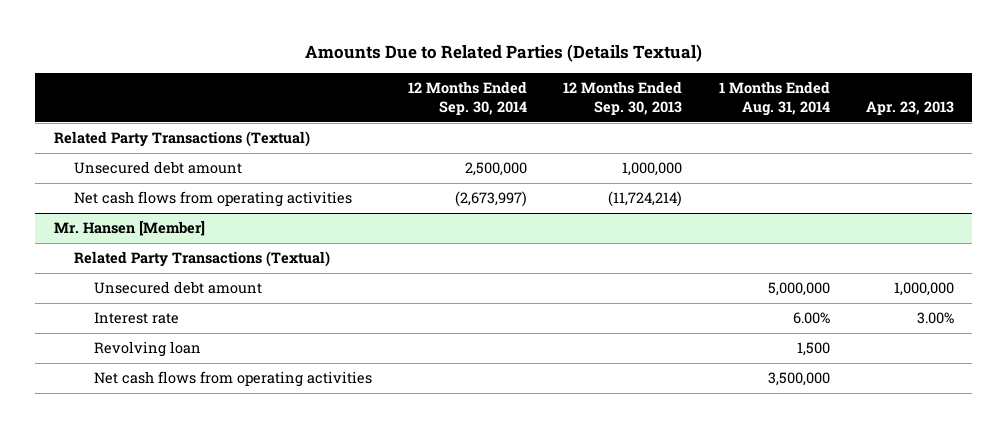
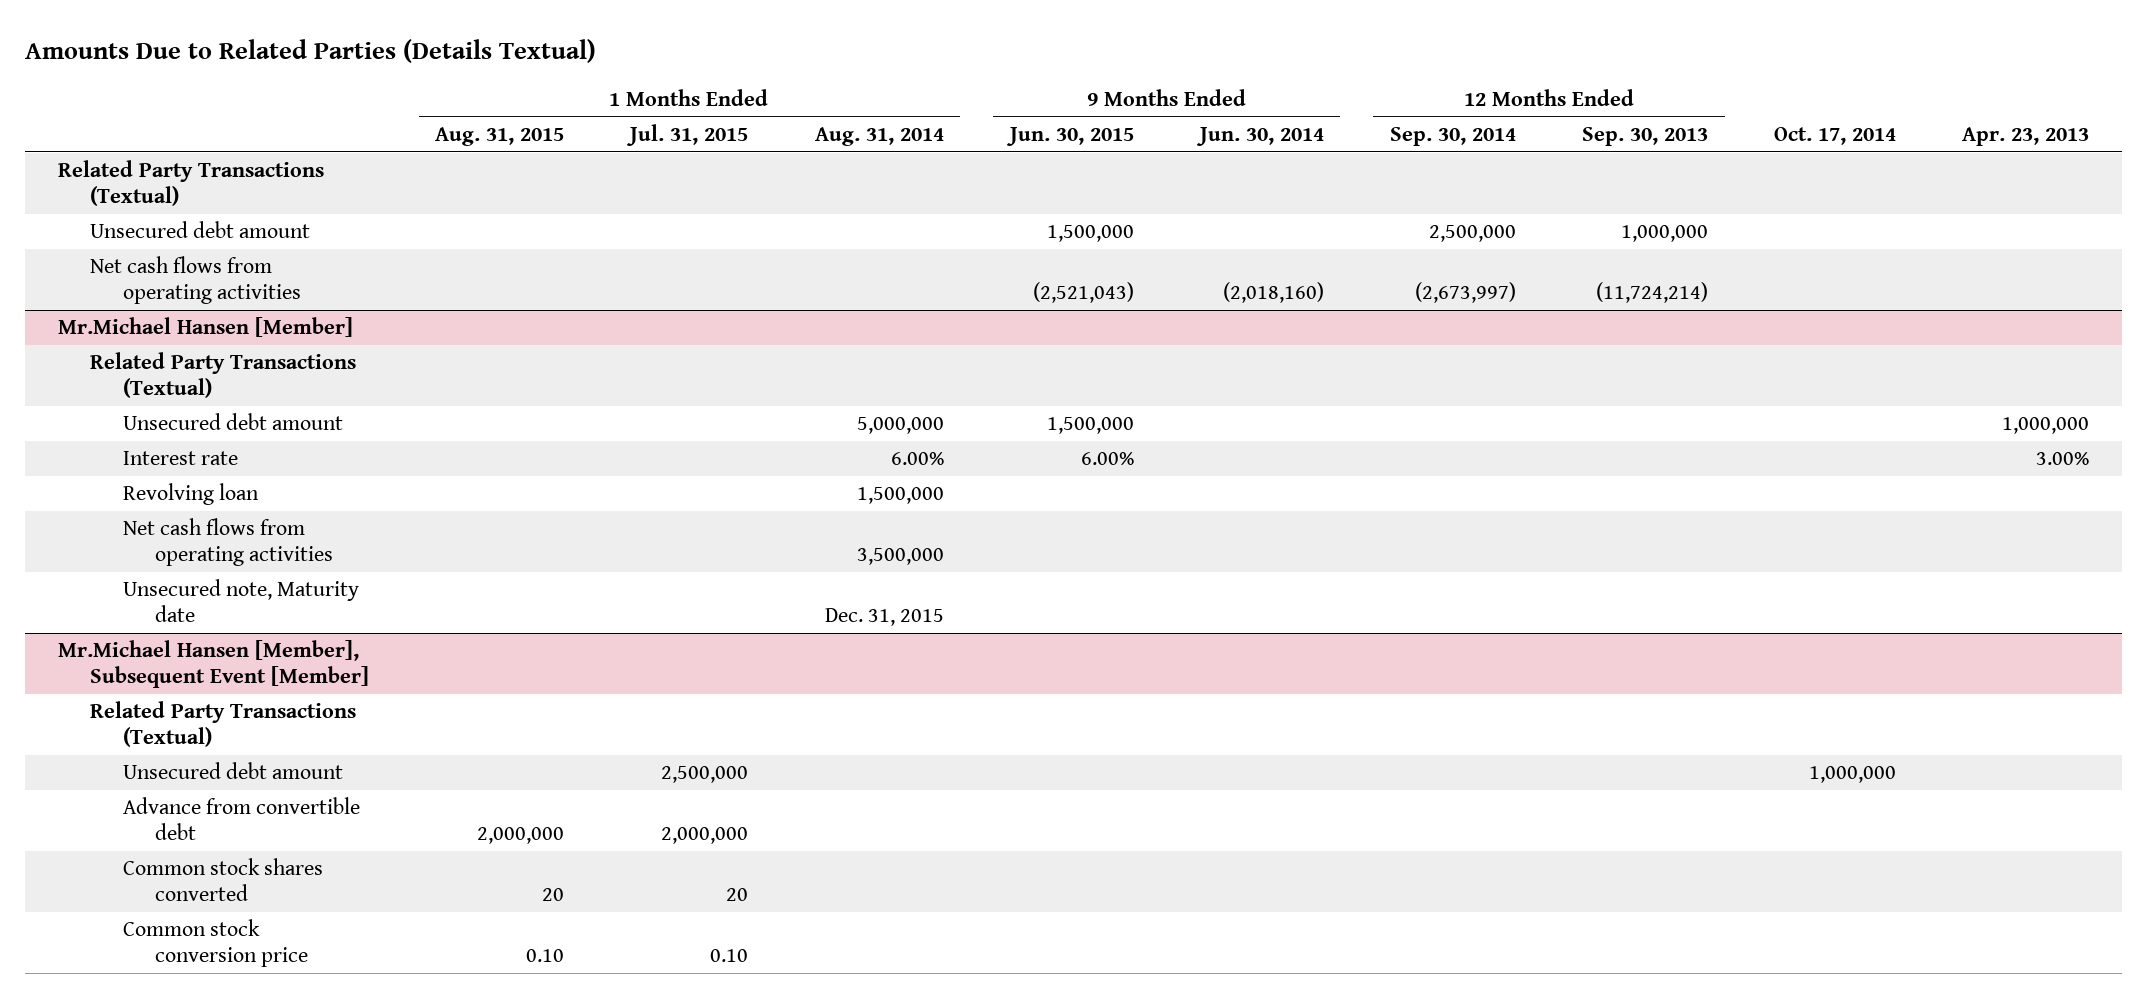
- | 12 Months Ended Sep. 30, 2014 | 12 Months Ended Sep. 30, 2013 | 1 Months Ended Aug. 31, 2014 | Apr. 23, 2013
+ | 1 Months Ended Aug. 31, 2015 | 1 Months Ended Jul. 31, 2015 | 1 Months Ended Aug. 31, 2014 | 9 Months Ended Jun. 30, 2015 | 9 Months Ended Jun. 30, 2014 | 12 Months Ended Sep. 30, 2014 | 12 Months Ended Sep. 30, 2013 | Oct. 17, 2014 | Apr. 23, 2013
- Mr. Hansen [Member]
+ Mr.Michael Hansen [Member]
- Revolving loan | | | 1,500 |
+ Revolving loan | | | 1,500,000 | | | | | |
+ Unsecured note, Maturity date | | | Dec. 31, 2015 | | | | | |
+ Mr.Michael Hansen [Member], Subsequent Event [Member]
+ Related Party Transactions (Textual)
+ Unsecured debt amount | | 2,500,000 | | | | | | 1,000,000 |
+ Advance from convertible debt | 2,000,000 | 2,000,000 | | | | | | |
+ Common stock shares converted | 20 | 20 | | | | | | |
+ Common stock conversion price | 0.10 | 0.10 | | | | | | |

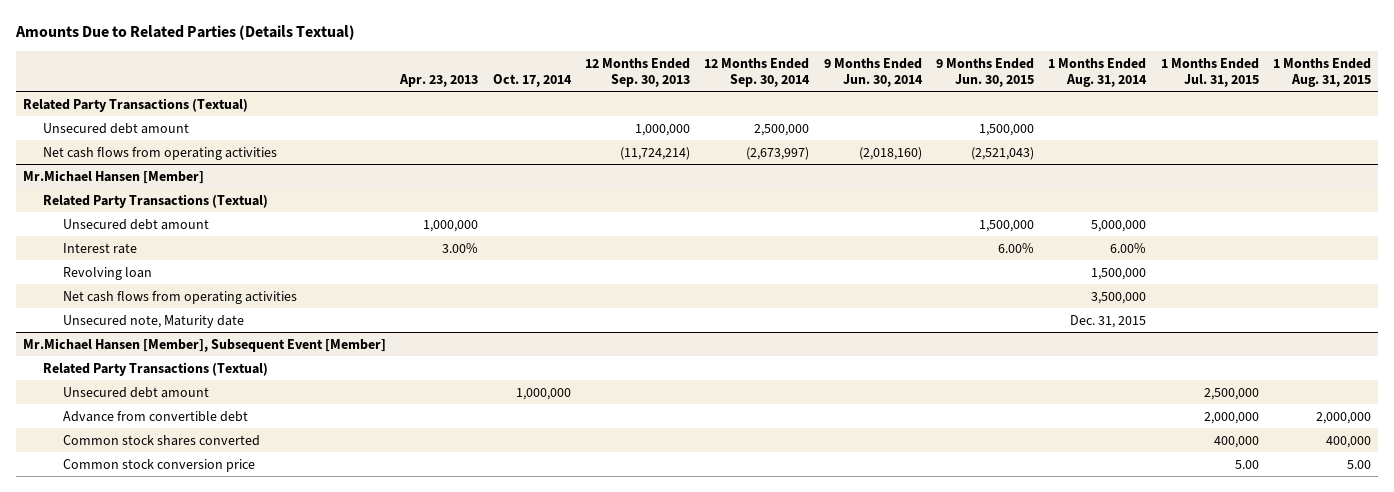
- | 1 Months Ended Aug. 31, 2015 | 1 Months Ended Jul. 31, 2015 | 1 Months Ended Aug. 31, 2014 | 9 Months Ended Jun. 30, 2015 | 9 Months Ended Jun. 30, 2014 | 12 Months Ended Sep. 30, 2014 | 12 Months Ended Sep. 30, 2013 | Oct. 17, 2014 | Apr. 23, 2013
+ | Apr. 23, 2013 | Oct. 17, 2014 | 12 Months Ended Sep. 30, 2013 | 12 Months Ended Sep. 30, 2014 | 9 Months Ended Jun. 30, 2014 | 9 Months Ended Jun. 30, 2015 | 1 Months Ended Aug. 31, 2014 | 1 Months Ended Jul. 31, 2015 | 1 Months Ended Aug. 31, 2015
@ Mr.Michael Hansen [Member], Subsequent Event [Member]
- Common stock shares converted | 20 | 20 | | | | | | |
- Common stock conversion price | 0.10 | 0.10 | | | | | | |
+ Common stock shares converted | | | | | | | | 400,000 | 400,000
+ Common stock conversion price | | | | | | | | 5.00 | 5.00

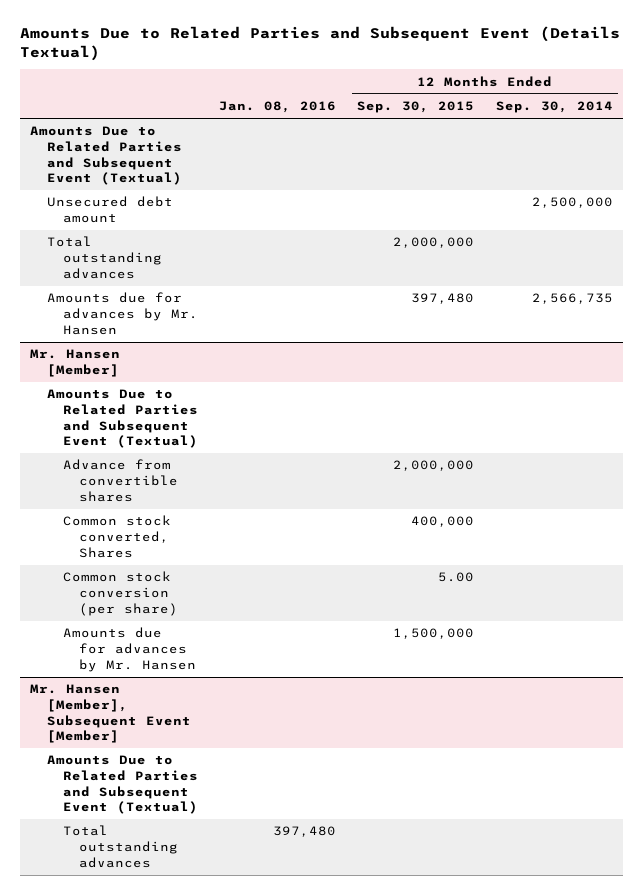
- Amounts Due to Related Parties (Details Textual)
+ Amounts Due to Related Parties and Subsequent Event (Details Textual)
- | Apr. 23, 2013 | Oct. 17, 2014 | 12 Months Ended Sep. 30, 2013 | 12 Months Ended Sep. 30, 2014 | 9 Months Ended Jun. 30, 2014 | 9 Months Ended Jun. 30, 2015 | 1 Months Ended Aug. 31, 2014 | 1 Months Ended Jul. 31, 2015 | 1 Months Ended Aug. 31, 2015
+ | Jan. 08, 2016 | 12 Months Ended Sep. 30, 2015 | 12 Months Ended Sep. 30, 2014
- Related Party Transactions (Textual)
+ Amounts Due to Related Parties and Subsequent Event (Textual)
- Net cash flows from operating activities | | | (11,724,214) | (2,673,997) | (2,018,160) | (2,521,043) | | |
- Mr.Michael Hansen [Member]
- Related Party Transactions (Textual)
- Unsecured debt amount | 1,000,000 | | | | | 1,500,000 | 5,000,000 | |
- Interest rate | 3.00% | | | | | 6.00% | 6.00% | |
- Revolving loan | | | | | | | 1,500,000 | |
- Net cash flows from operating activities | | | | | | | 3,500,000 | |
- Unsecured note, Maturity date | | | | | | | Dec. 31, 2015 | |
- Mr.Michael Hansen [Member], Subsequent Event [Member]
- Related Party Transactions (Textual)
- Unsecured debt amount | | 1,000,000 | | | | | | 2,500,000 |
- Advance from convertible debt | | | | | | | | 2,000,000 | 2,000,000
- Common stock shares converted | | | | | | | | 400,000 | 400,000
- Common stock conversion price | | | | | | | | 5.00 | 5.00
+ Total outstanding advances | | 2,000,000 |
+ Amounts due for advances by Mr. Hansen | | 397,480 | 2,566,735
+ Mr. Hansen [Member]
+ Amounts Due to Related Parties and Subsequent Event (Textual)
+ Advance from convertible shares | | 2,000,000 |
+ Common stock converted, Shares | | 400,000 |
+ Common stock conversion (per share) | | 5.00 |
+ Amounts due for advances by Mr. Hansen | | 1,500,000 |
+ Mr. Hansen [Member], Subsequent Event [Member]
+ Amounts Due to Related Parties and Subsequent Event (Textual)
+ Total outstanding advances | 397,480 | |

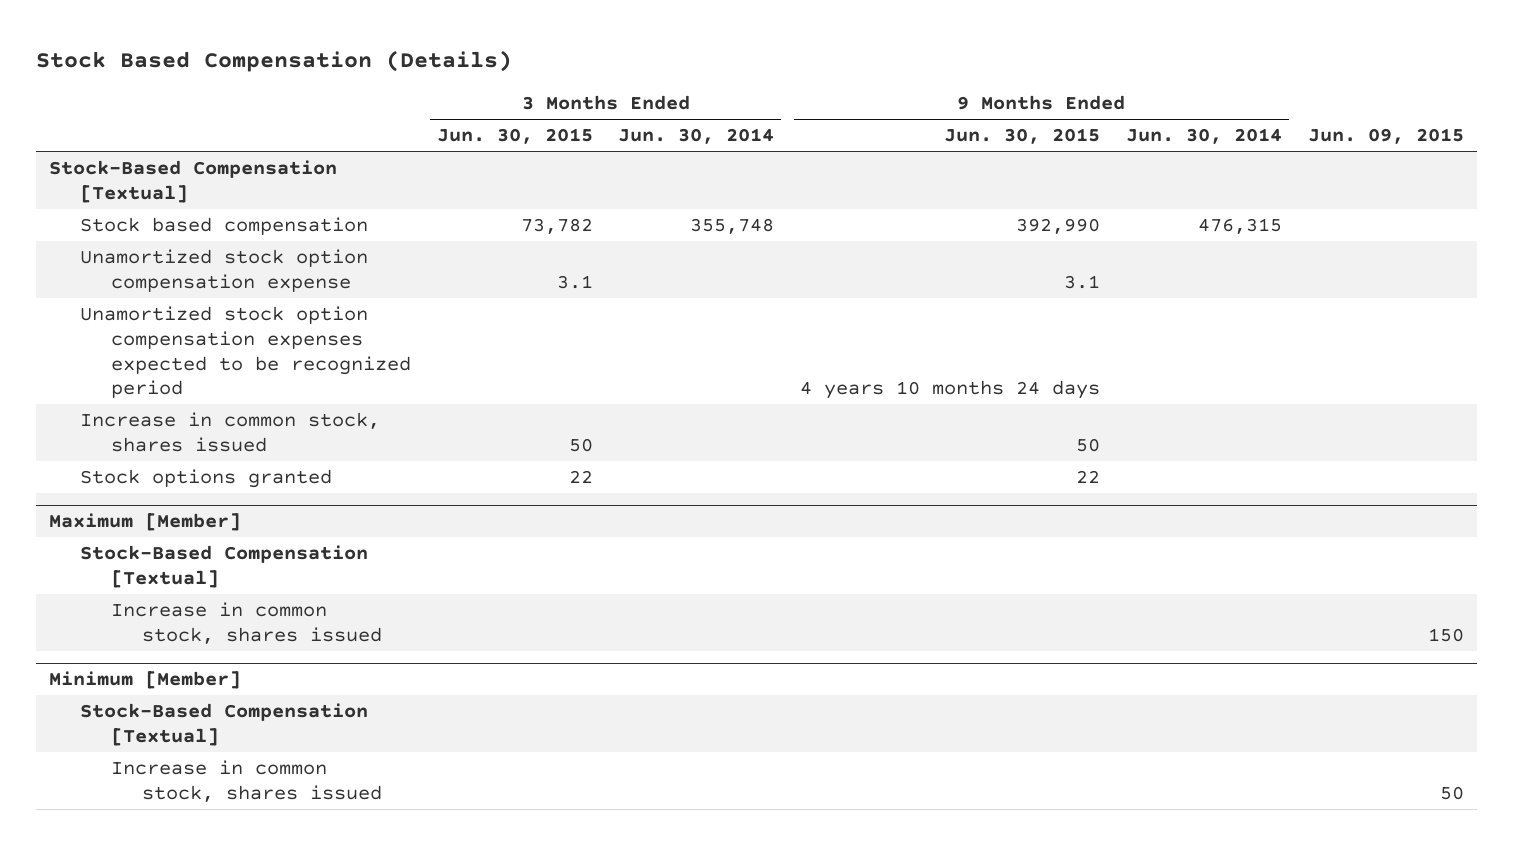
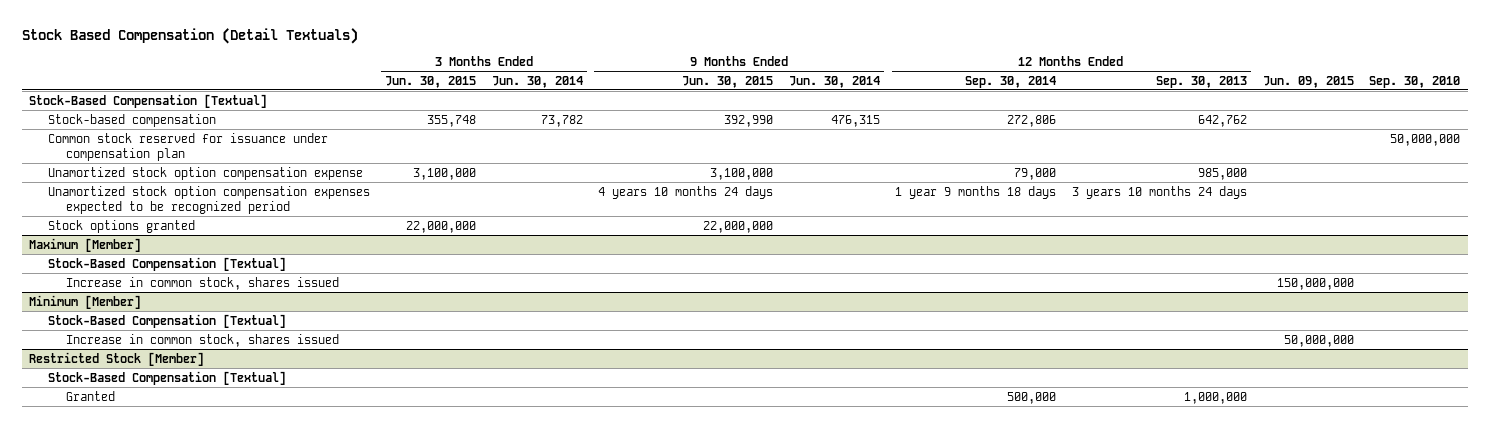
- Stock Based Compensation (Details)
+ Stock Based Compensation (Detail Textuals)
- | 3 Months Ended Jun. 30, 2015 | 3 Months Ended Jun. 30, 2014 | 9 Months Ended Jun. 30, 2015 | 9 Months Ended Jun. 30, 2014 | Jun. 09, 2015
+ | 3 Months Ended Jun. 30, 2015 | 3 Months Ended Jun. 30, 2014 | 9 Months Ended Jun. 30, 2015 | 9 Months Ended Jun. 30, 2014 | 12 Months Ended Sep. 30, 2014 | 12 Months Ended Sep. 30, 2013 | Jun. 09, 2015 | Sep. 30, 2010
- Stock based compensation | 73,782 | 355,748 | 392,990 | 476,315 |
- Unamortized stock option compensation expense | 3.1 | | 3.1 | |
+ Stock-based compensation | 355,748 | 73,782 | 392,990 | 476,315 | 272,806 | 642,762 | |
+ Common stock reserved for issuance under compensation plan | | | | | | | | 50,000,000
+ Unamortized stock option compensation expense | 3,100,000 | | 3,100,000 | | 79,000 | 985,000 | |
- Increase in common stock, shares issued | 50 | | 50 | |
- Stock options granted | 22 | | 22 | |
+ Stock options granted | 22,000,000 | | 22,000,000 | | | | |
@ Maximum [Member]
- Increase in common stock, shares issued | | | | | 150
+ Increase in common stock, shares issued | | | | | | | 150,000,000 |
@ Minimum [Member]
- Increase in common stock, shares issued | | | | | 50
+ Increase in common stock, shares issued | | | | | | | 50,000,000 |
+ Restricted Stock [Member]
+ Stock-Based Compensation [Textual]
+ Granted | | | | | 500,000 | 1,000,000 | |

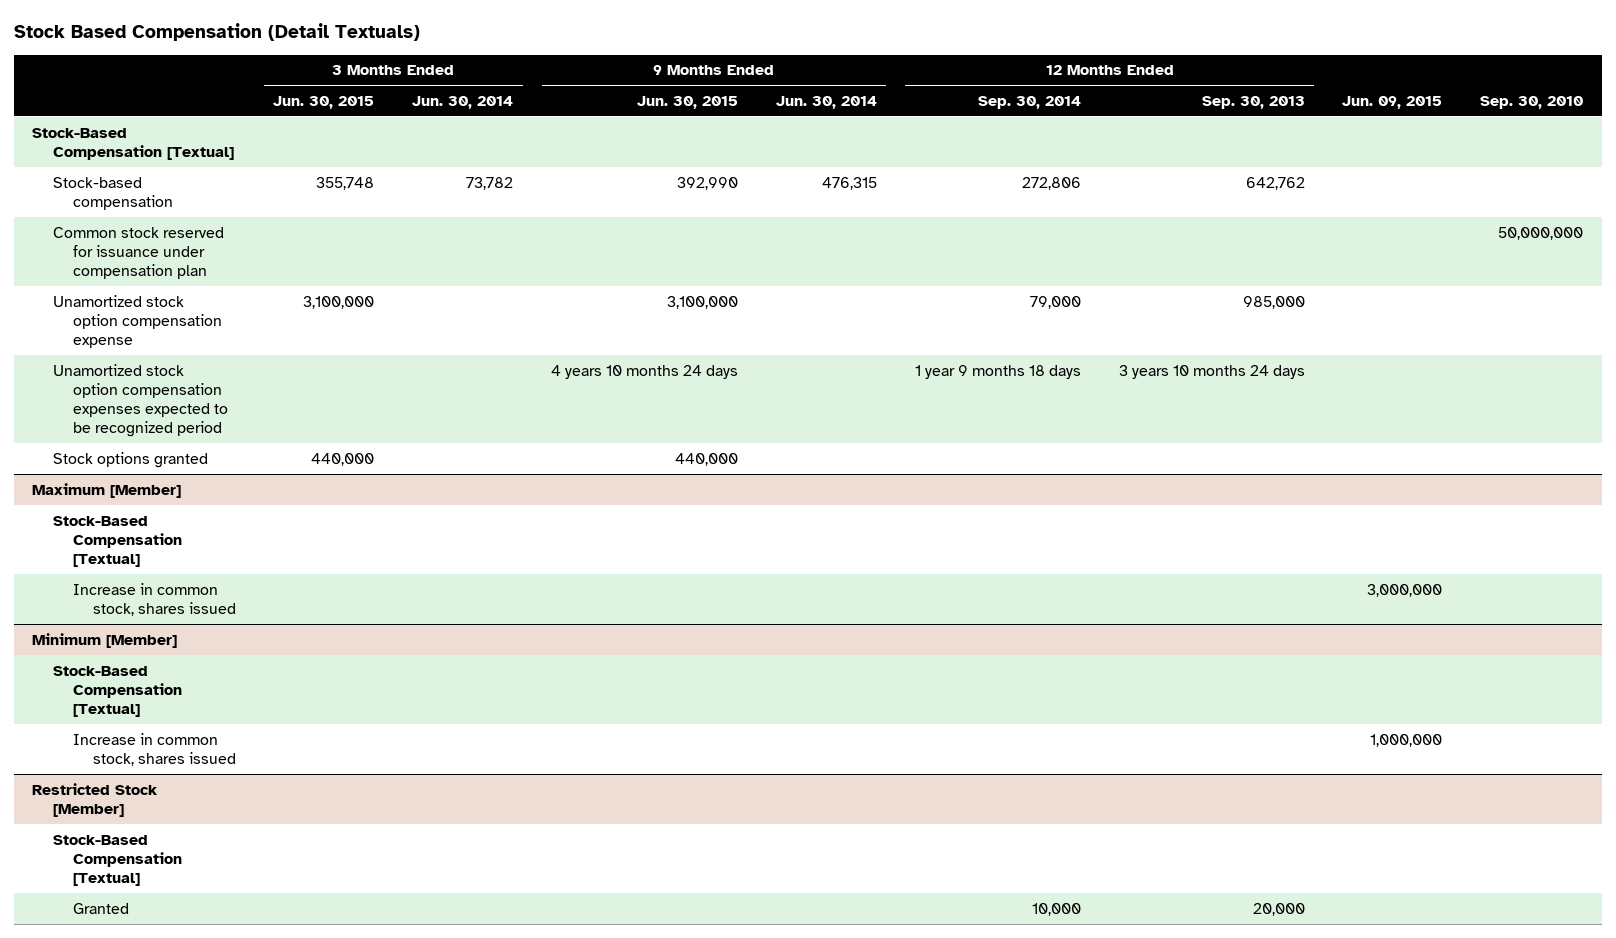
- Stock options granted | 22,000,000 | | 22,000,000 | | | | |
+ Stock options granted | 440,000 | | 440,000 | | | | |
@ Maximum [Member]
- Increase in common stock, shares issued | | | | | | | 150,000,000 |
+ Increase in common stock, shares issued | | | | | | | 3,000,000 |
@ Minimum [Member]
- Increase in common stock, shares issued | | | | | | | 50,000,000 |
+ Increase in common stock, shares issued | | | | | | | 1,000,000 |
@ Restricted Stock [Member]
- Granted | | | | | 500,000 | 1,000,000 | |
+ Granted | | | | | 10,000 | 20,000 | |

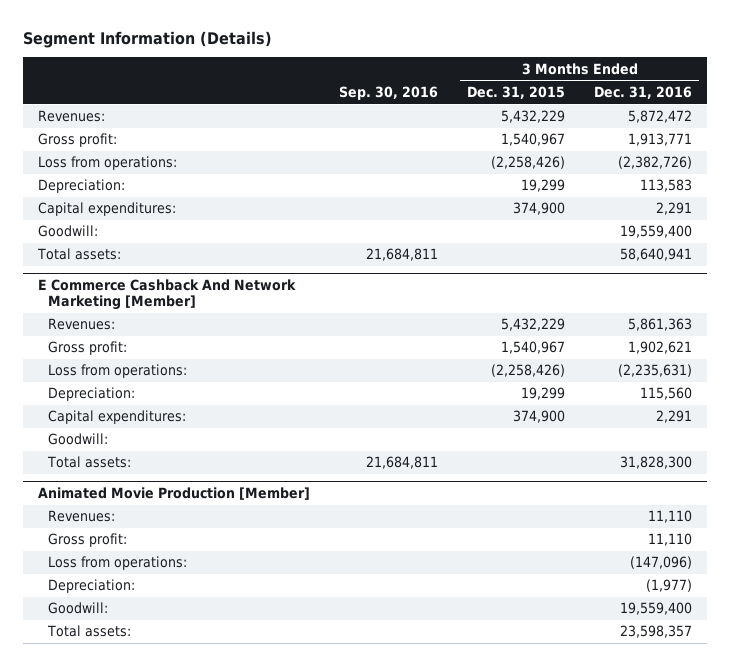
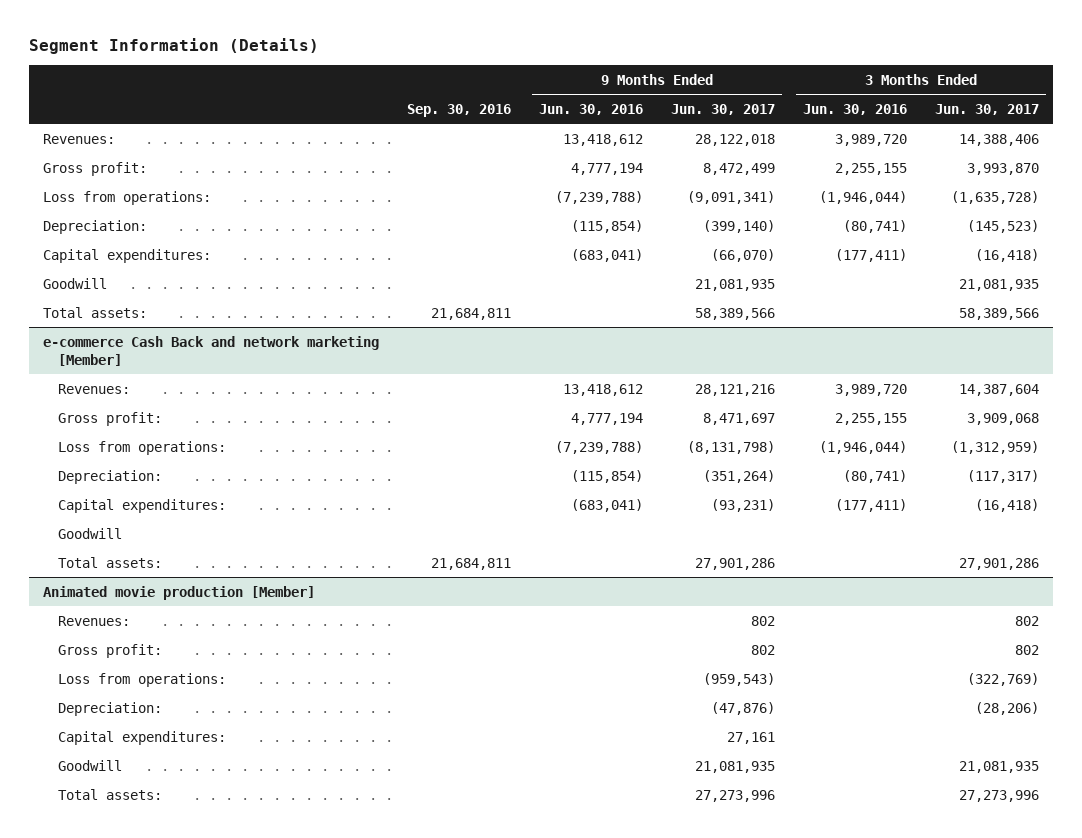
- | Sep. 30, 2016 | 3 Months Ended Dec. 31, 2015 | 3 Months Ended Dec. 31, 2016
+ | Sep. 30, 2016 | 9 Months Ended Jun. 30, 2016 | 9 Months Ended Jun. 30, 2017 | 3 Months Ended Jun. 30, 2016 | 3 Months Ended Jun. 30, 2017
- Goodwill: | | | 19,559,400
+ Goodwill | | | 21,081,935 | | 21,081,935
- E Commerce Cashback And Network Marketing [Member]
+ e-commerce Cash Back and network marketing [Member]
- Goodwill:
+ Goodwill
- Animated Movie Production [Member]
+ Animated movie production [Member]
- Goodwill: | | | 19,559,400
+ Capital expenditures: | | | 27,161 | |
+ Goodwill | | | 21,081,935 | | 21,081,935

